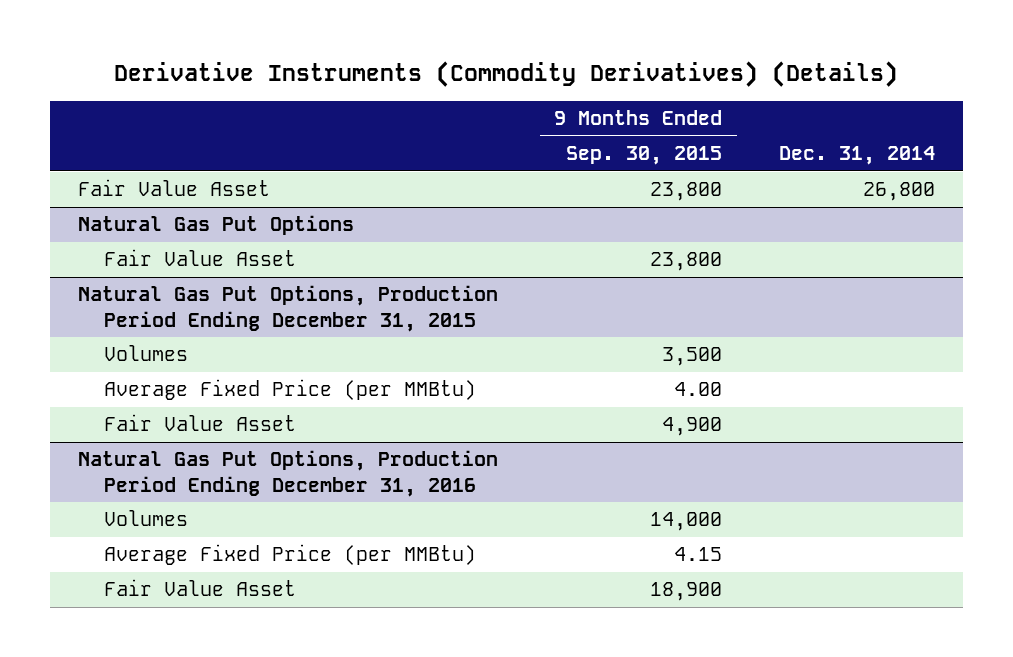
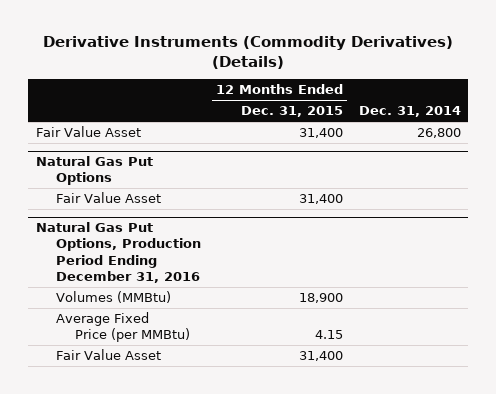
- | 9 Months Ended Sep. 30, 2015 | Dec. 31, 2014
+ | 12 Months Ended Dec. 31, 2015 | Dec. 31, 2014
- Natural Gas Put Options, Production Period Ending December 31, 2015
- Volumes | 3,500 |
- Average Fixed Price (per MMBtu) | 4.00 |
- Fair Value Asset | 4,900 |
@ Natural Gas Put Options, Production Period Ending December 31, 2016
- Volumes | 14,000 |
+ Volumes (MMBtu) | 18,900 |

